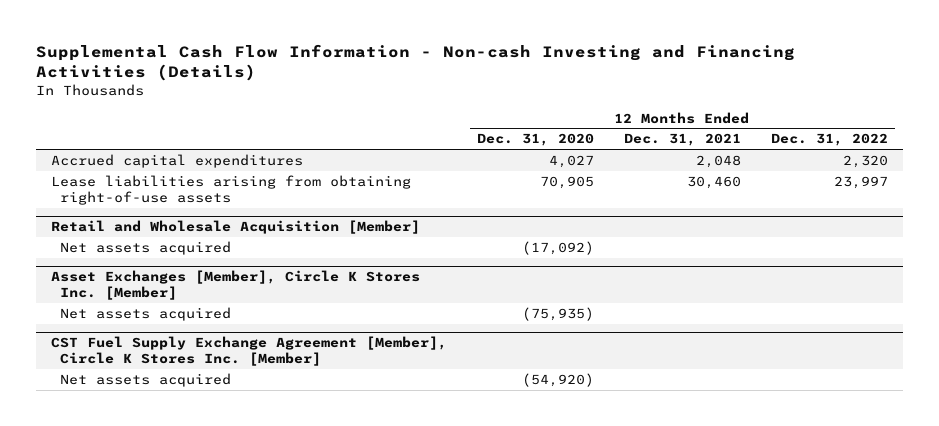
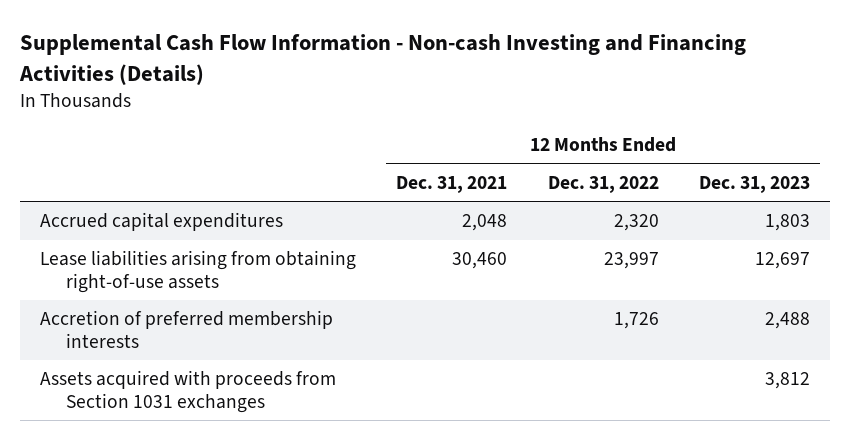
- | 12 Months Ended Dec. 31, 2020 | 12 Months Ended Dec. 31, 2021 | 12 Months Ended Dec. 31, 2022
+ | 12 Months Ended Dec. 31, 2021 | 12 Months Ended Dec. 31, 2022 | 12 Months Ended Dec. 31, 2023
- Retail and Wholesale Acquisition [Member]
- Net assets acquired | (17,092) | |
- Asset Exchanges [Member], Circle K Stores Inc. [Member]
- Net assets acquired | (75,935) | |
- CST Fuel Supply Exchange Agreement [Member], Circle K Stores Inc. [Member]
- Net assets acquired | (54,920) | |
+ Accretion of preferred membership interests | | 1,726 | 2,488
+ Assets acquired with proceeds from Section 1031 exchanges | | | 3,812

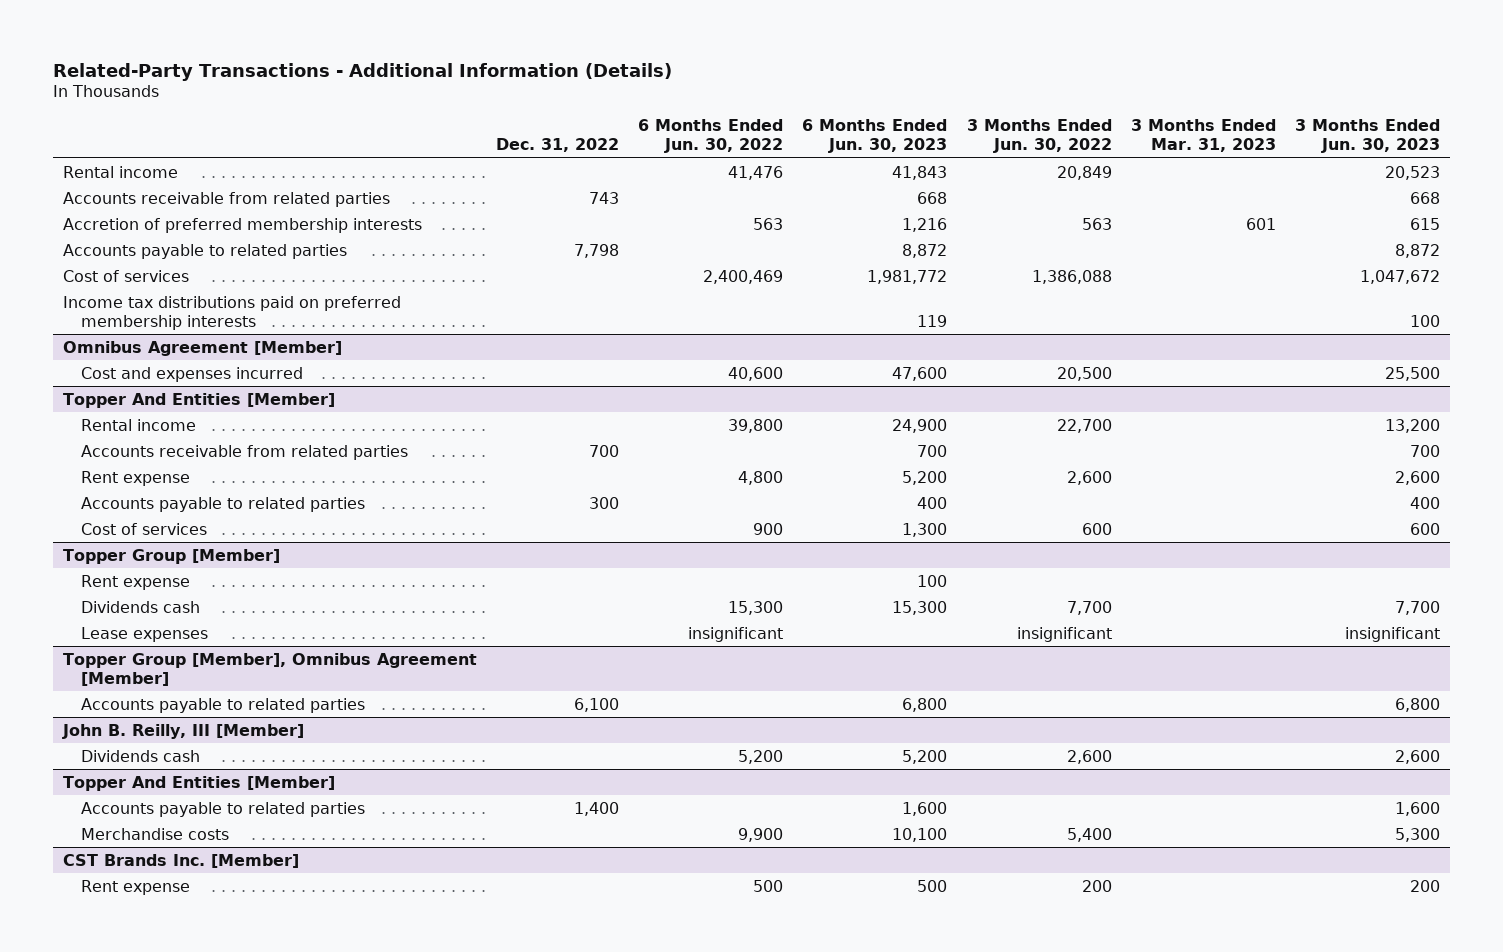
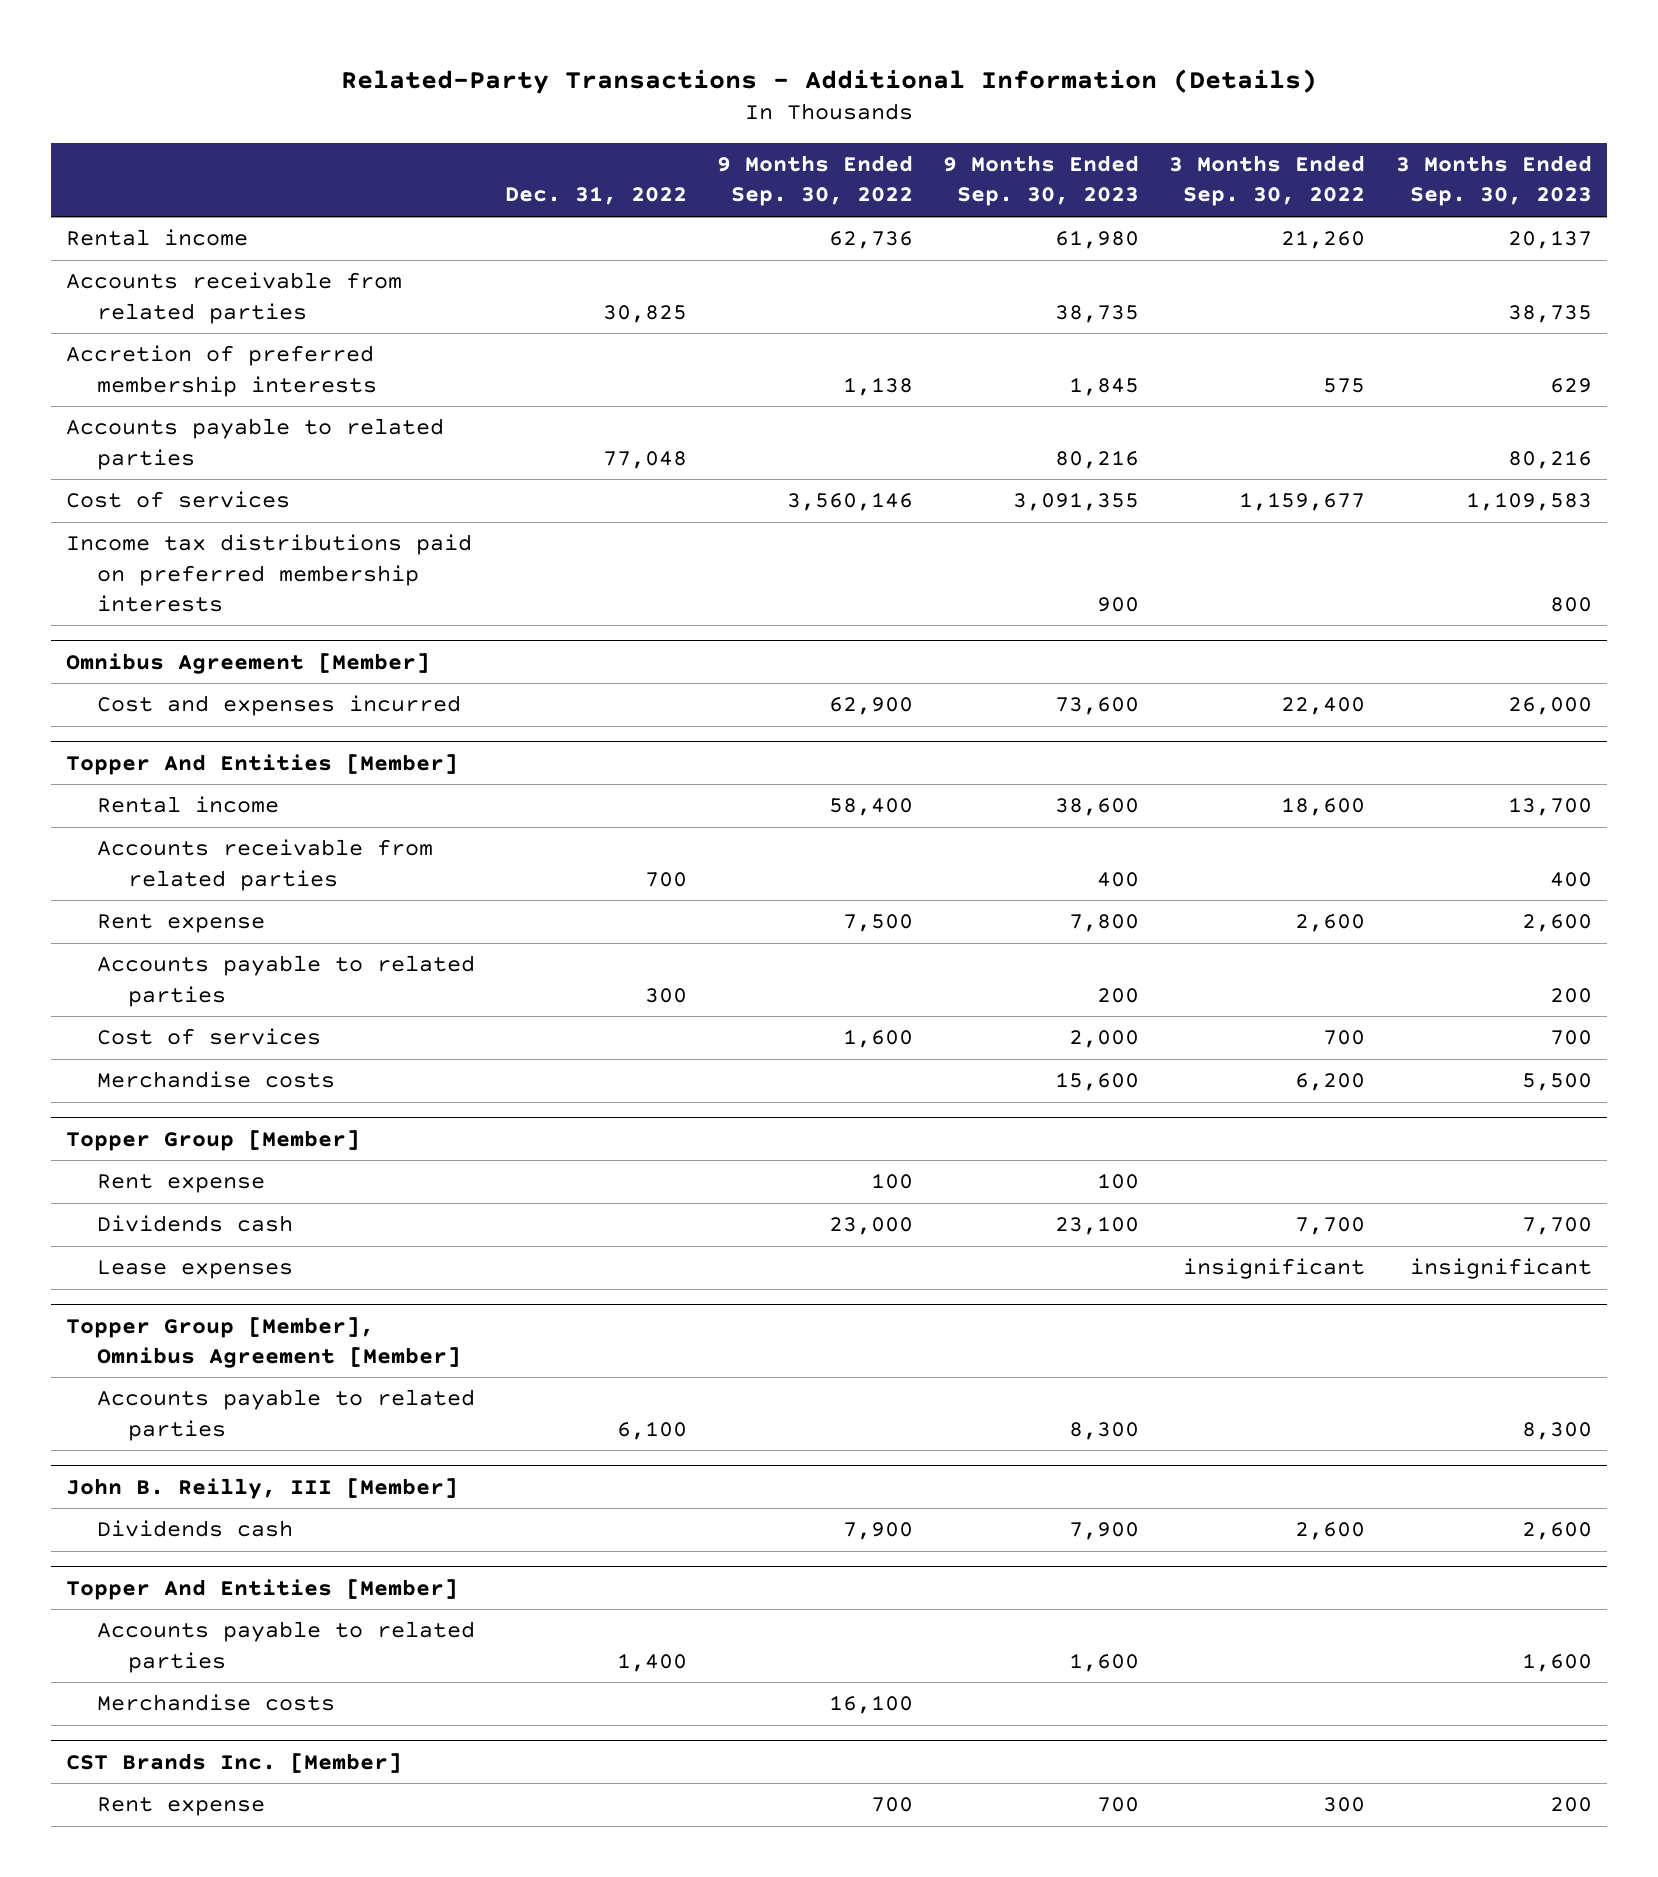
- | Dec. 31, 2022 | 6 Months Ended Jun. 30, 2022 | 6 Months Ended Jun. 30, 2023 | 3 Months Ended Jun. 30, 2022 | 3 Months Ended Mar. 31, 2023 | 3 Months Ended Jun. 30, 2023
+ | Dec. 31, 2022 | 9 Months Ended Sep. 30, 2022 | 9 Months Ended Sep. 30, 2023 | 3 Months Ended Sep. 30, 2022 | 3 Months Ended Sep. 30, 2023
- Accounts receivable from related parties | 743 | | 668 | | | 668
+ Accounts receivable from related parties | 30,825 | | 38,735 | | 38,735
- Accounts payable to related parties | 7,798 | | 8,872 | | | 8,872
+ Accounts payable to related parties | 77,048 | | 80,216 | | 80,216
@ Topper And Entities [Member]
+ Merchandise costs | | | 15,600 | 6,200 | 5,500

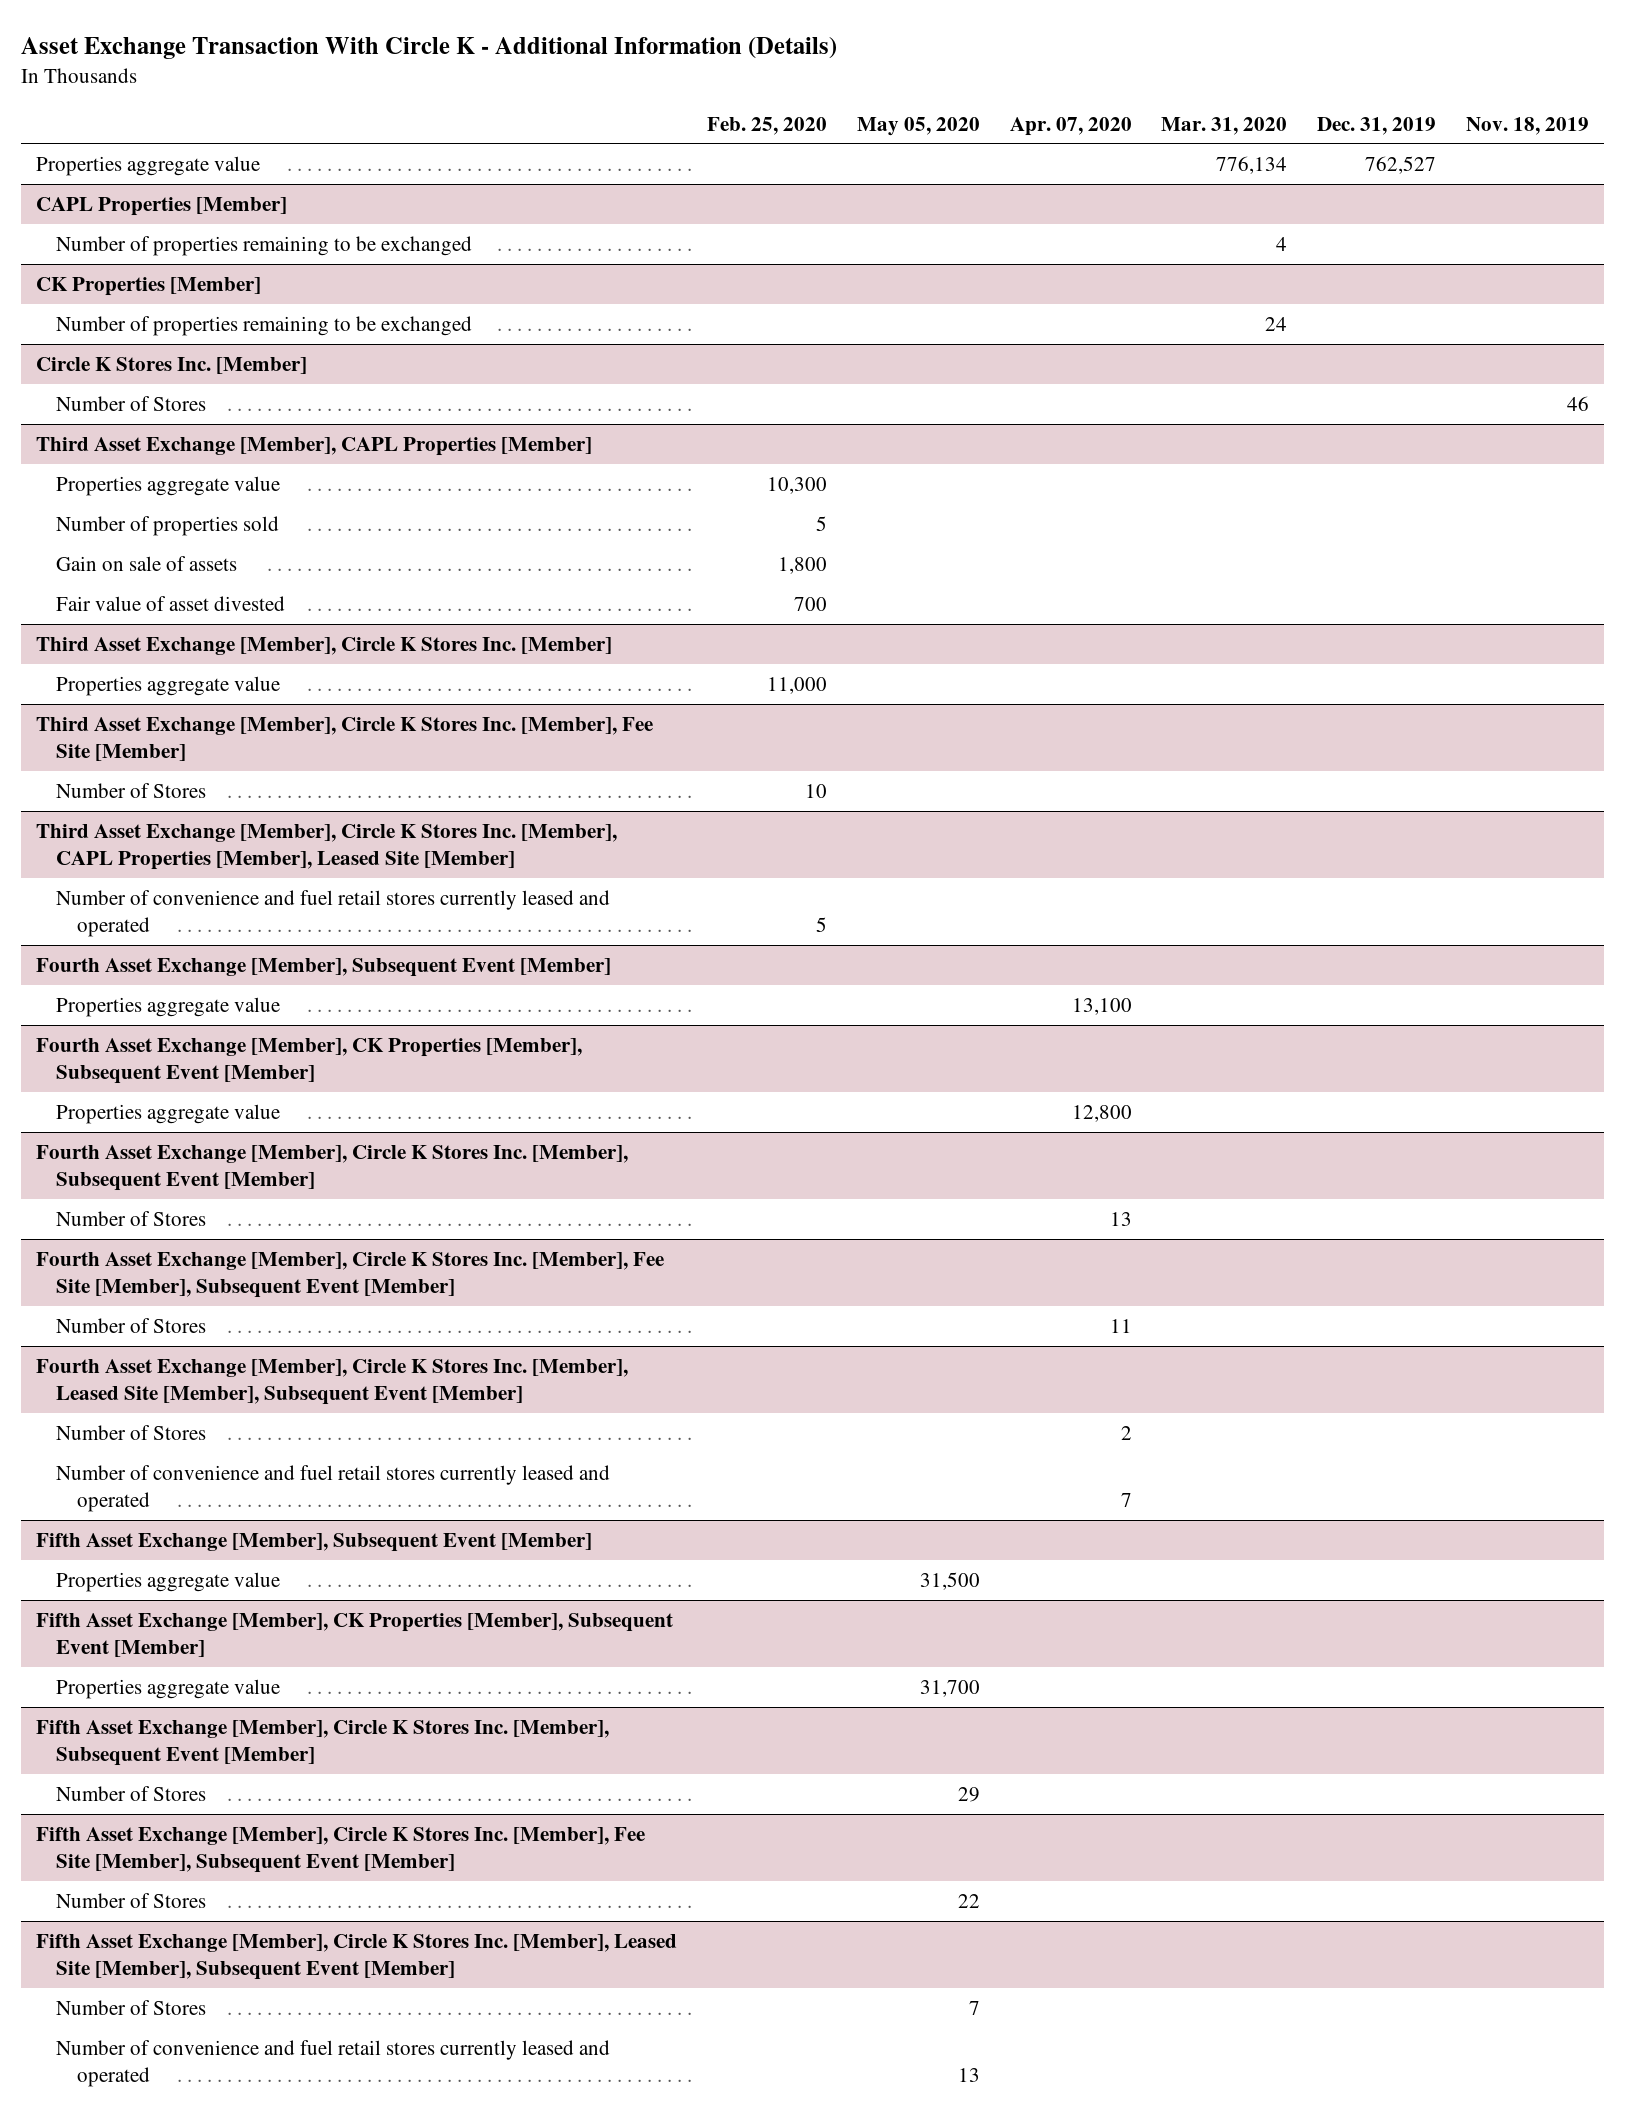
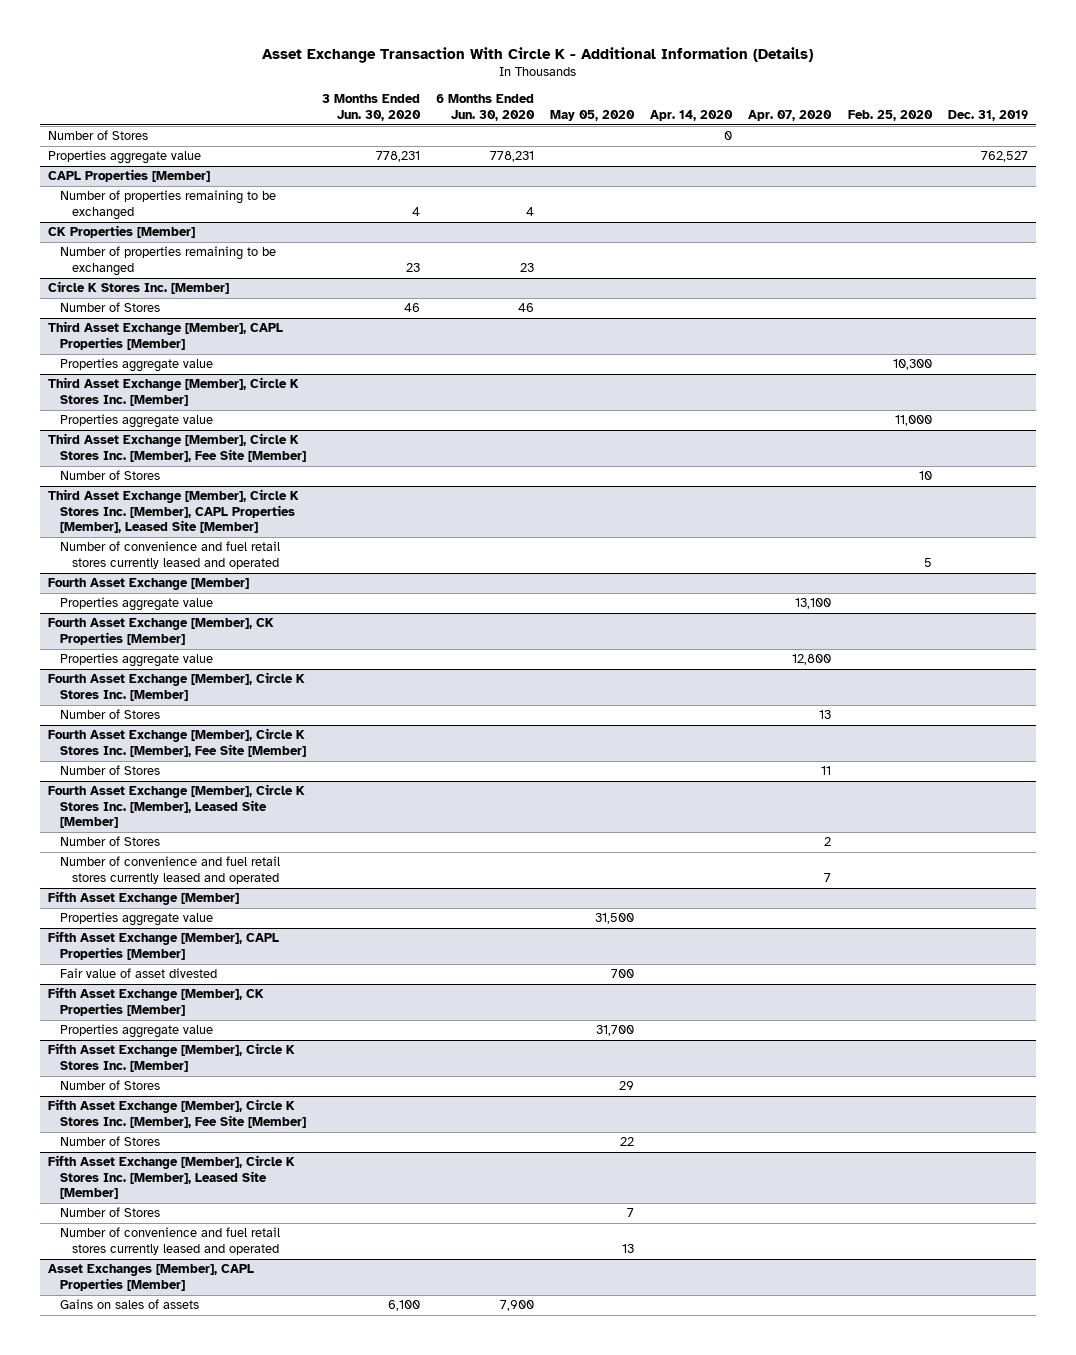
- | Feb. 25, 2020 | May 05, 2020 | Apr. 07, 2020 | Mar. 31, 2020 | Dec. 31, 2019 | Nov. 18, 2019
+ | 3 Months Ended Jun. 30, 2020 | 6 Months Ended Jun. 30, 2020 | May 05, 2020 | Apr. 14, 2020 | Apr. 07, 2020 | Feb. 25, 2020 | Dec. 31, 2019
+ Number of Stores | | | | 0 | | |
@ Third Asset Exchange [Member], CAPL Properties [Member]
- Number of properties sold | 5 | | | | |
- Gain on sale of assets | 1,800 | | | | |
- Fair value of asset divested | 700 | | | | |
- Fourth Asset Exchange [Member], Subsequent Event [Member]
+ Fourth Asset Exchange [Member]
- Fourth Asset Exchange [Member], CK Properties [Member], Subsequent Event [Member]
+ Fourth Asset Exchange [Member], CK Properties [Member]
- Fourth Asset Exchange [Member], Circle K Stores Inc. [Member], Subsequent Event [Member]
+ Fourth Asset Exchange [Member], Circle K Stores Inc. [Member]
- Fourth Asset Exchange [Member], Circle K Stores Inc. [Member], Fee Site [Member], Subsequent Event [Member]
+ Fourth Asset Exchange [Member], Circle K Stores Inc. [Member], Fee Site [Member]
- Fourth Asset Exchange [Member], Circle K Stores Inc. [Member], Leased Site [Member], Subsequent Event [Member]
+ Fourth Asset Exchange [Member], Circle K Stores Inc. [Member], Leased Site [Member]
- Fifth Asset Exchange [Member], Subsequent Event [Member]
+ Fifth Asset Exchange [Member]
- Fifth Asset Exchange [Member], CK Properties [Member], Subsequent Event [Member]
+ Fifth Asset Exchange [Member], CAPL Properties [Member]
+ Fair value of asset divested | | | 700 | | | |
+ Fifth Asset Exchange [Member], CK Properties [Member]
- Fifth Asset Exchange [Member], Circle K Stores Inc. [Member], Subsequent Event [Member]
+ Fifth Asset Exchange [Member], Circle K Stores Inc. [Member]
- Fifth Asset Exchange [Member], Circle K Stores Inc. [Member], Fee Site [Member], Subsequent Event [Member]
+ Fifth Asset Exchange [Member], Circle K Stores Inc. [Member], Fee Site [Member]
- Fifth Asset Exchange [Member], Circle K Stores Inc. [Member], Leased Site [Member], Subsequent Event [Member]
+ Fifth Asset Exchange [Member], Circle K Stores Inc. [Member], Leased Site [Member]
+ Asset Exchanges [Member], CAPL Properties [Member]
+ Gains on sales of assets | 6,100 | 7,900 | | | | |

